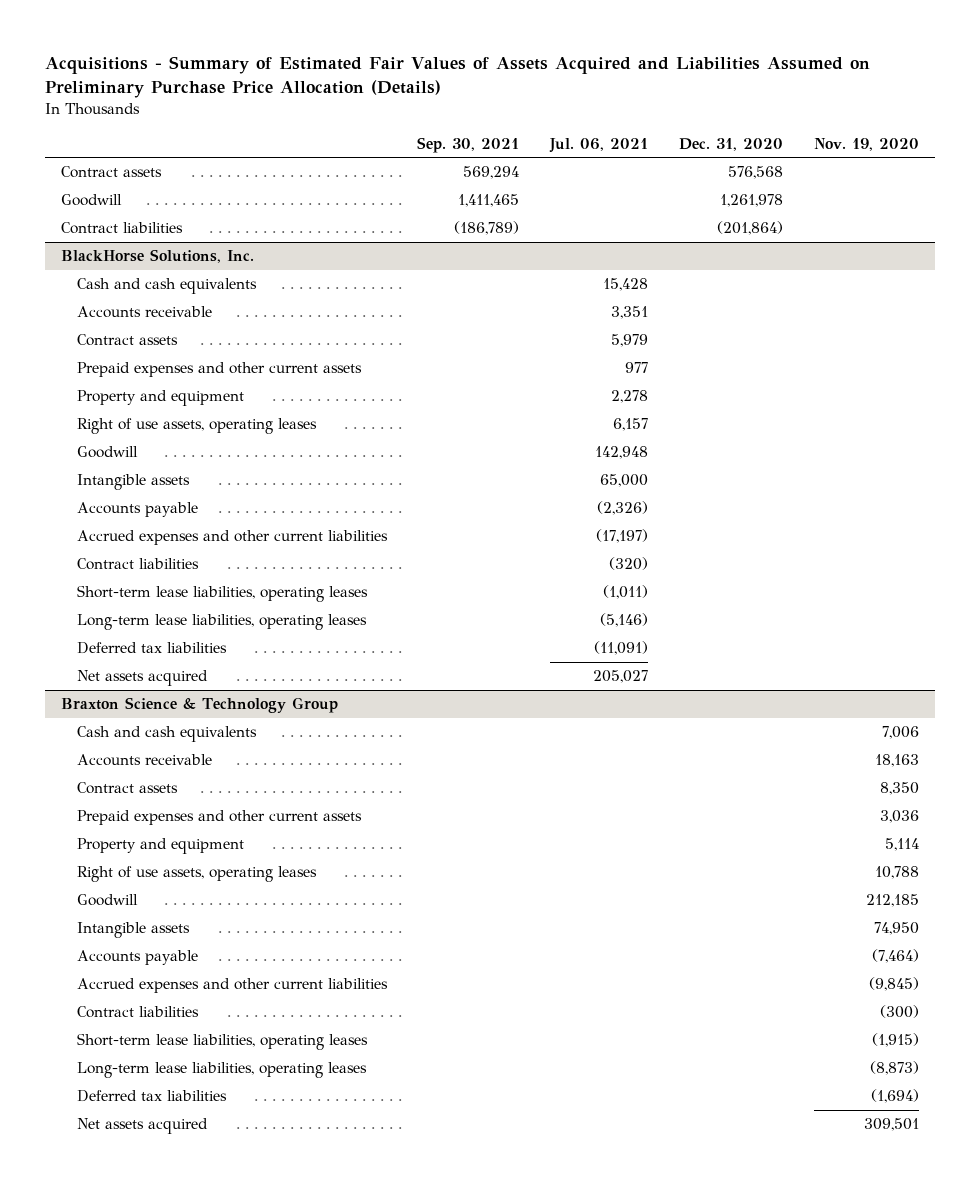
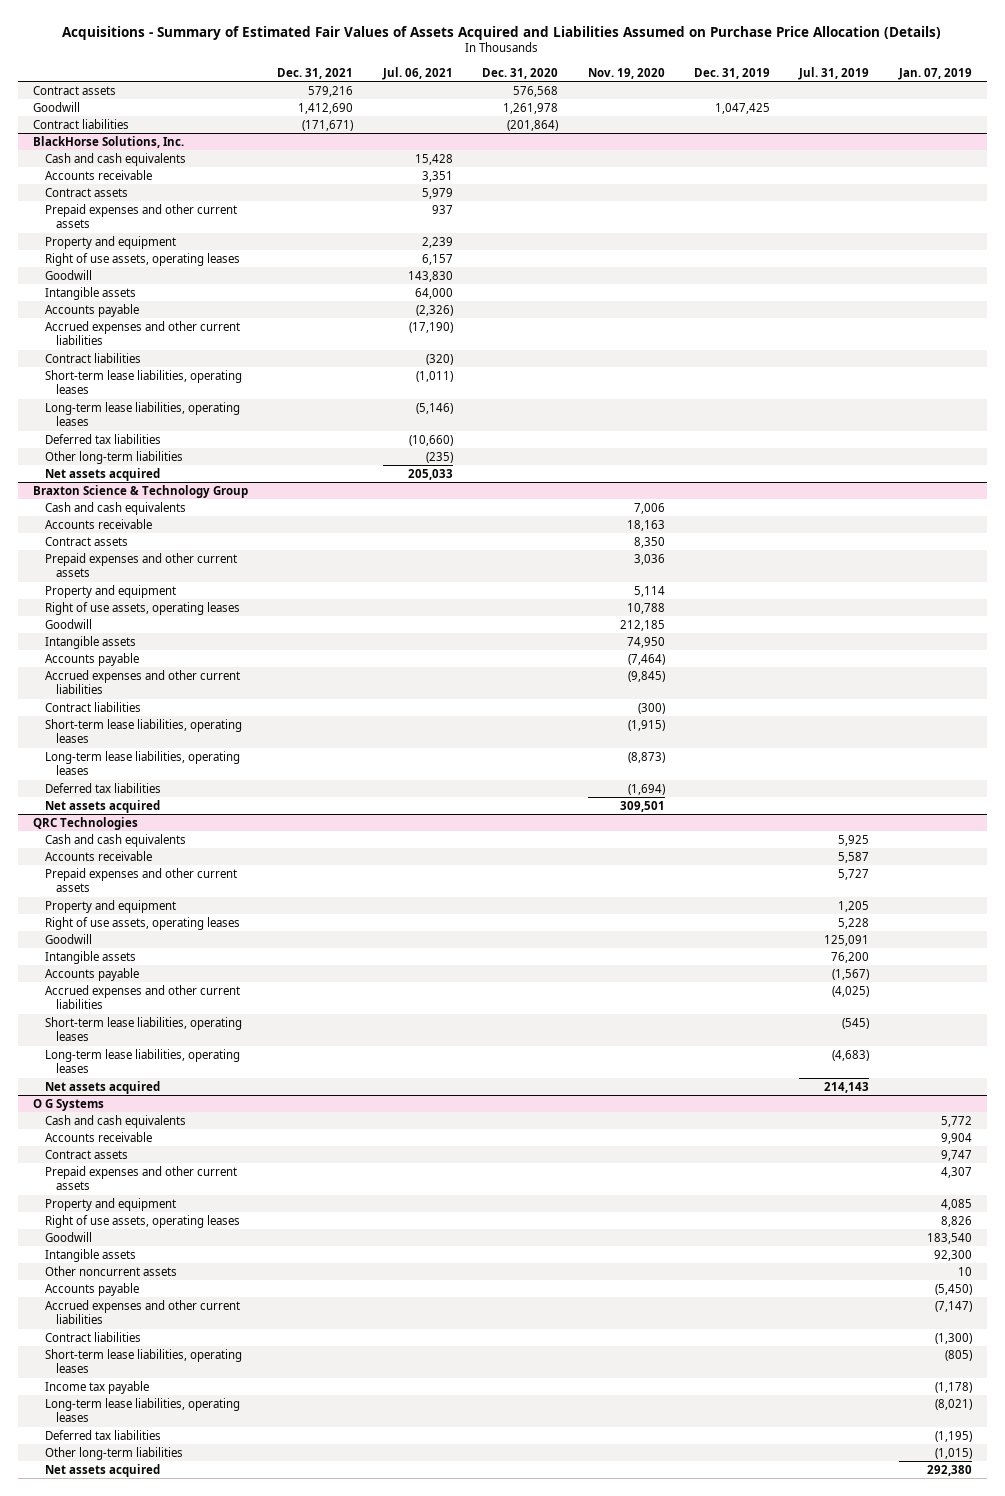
- Acquisitions - Summary of Estimated Fair Values of Assets Acquired and Liabilities Assumed on Preliminary Purchase Price Allocation (Details)
+ Acquisitions - Summary of Estimated Fair Values of Assets Acquired and Liabilities Assumed on Purchase Price Allocation (Details)
- | Sep. 30, 2021 | Jul. 06, 2021 | Dec. 31, 2020 | Nov. 19, 2020
+ | Dec. 31, 2021 | Jul. 06, 2021 | Dec. 31, 2020 | Nov. 19, 2020 | Dec. 31, 2019 | Jul. 31, 2019 | Jan. 07, 2019
@ BlackHorse Solutions, Inc.
- Prepaid expenses and other current assets | | 977 | |
- Property and equipment | | 2,278 | |
+ Prepaid expenses and other current assets | | 937 | | | | |
+ Property and equipment | | 2,239 | | | | |
- Goodwill | | 142,948 | |
- Intangible assets | | 65,000 | |
+ Goodwill | | 143,830 | | | | |
+ Intangible assets | | 64,000 | | | | |
- Accrued expenses and other current liabilities | | (17,197) | |
+ Accrued expenses and other current liabilities | | (17,190) | | | | |
- Deferred tax liabilities | | (11,091) | |
- Net assets acquired | | 205,027 | |
+ Deferred tax liabilities | | (10,660) | | | | |
+ Other long-term liabilities | | (235) | | | | |
+ Net assets acquired | | 205,033 | | | | |
+ QRC Technologies
+ Cash and cash equivalents | | | | | | 5,925 |
+ Accounts receivable | | | | | | 5,587 |
+ Prepaid expenses and other current assets | | | | | | 5,727 |
+ Property and equipment | | | | | | 1,205 |
+ Right of use assets, operating leases | | | | | | 5,228 |
+ Goodwill | | | | | | 125,091 |
+ Intangible assets | | | | | | 76,200 |
+ Accounts payable | | | | | | (1,567) |
+ Accrued expenses and other current liabilities | | | | | | (4,025) |
+ Short-term lease liabilities, operating leases | | | | | | (545) |
+ Long-term lease liabilities, operating leases | | | | | | (4,683) |
+ Net assets acquired | | | | | | 214,143 |
+ O G Systems
+ Cash and cash equivalents | | | | | | | 5,772
+ Accounts receivable | | | | | | | 9,904
+ Contract assets | | | | | | | 9,747
+ Prepaid expenses and other current assets | | | | | | | 4,307
+ Property and equipment | | | | | | | 4,085
+ Right of use assets, operating leases | | | | | | | 8,826
+ Goodwill | | | | | | | 183,540
+ Intangible assets | | | | | | | 92,300
+ Other noncurrent assets | | | | | | | 10
+ Accounts payable | | | | | | | (5,450)
+ Accrued expenses and other current liabilities | | | | | | | (7,147)
+ Contract liabilities | | | | | | | (1,300)
+ Short-term lease liabilities, operating leases | | | | | | | (805)
+ Income tax payable | | | | | | | (1,178)
+ Long-term lease liabilities, operating leases | | | | | | | (8,021)
+ Deferred tax liabilities | | | | | | | (1,195)
+ Other long-term liabilities | | | | | | | (1,015)
+ Net assets acquired | | | | | | | 292,380

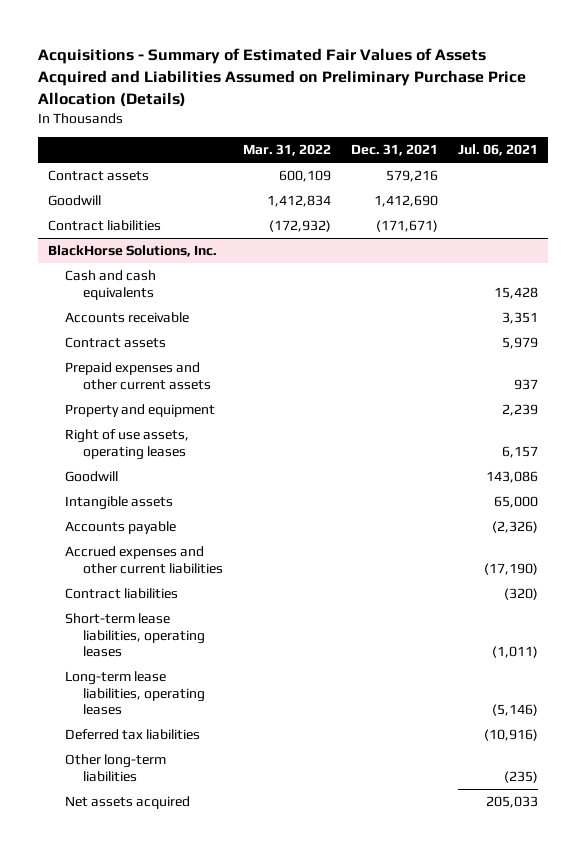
- Acquisitions - Summary of Estimated Fair Values of Assets Acquired and Liabilities Assumed on Purchase Price Allocation (Details)
+ Acquisitions - Summary of Estimated Fair Values of Assets Acquired and Liabilities Assumed on Preliminary Purchase Price Allocation (Details)
- | Dec. 31, 2021 | Jul. 06, 2021 | Dec. 31, 2020 | Nov. 19, 2020 | Dec. 31, 2019 | Jul. 31, 2019 | Jan. 07, 2019
+ | Mar. 31, 2022 | Dec. 31, 2021 | Jul. 06, 2021
@ BlackHorse Solutions, Inc.
- Goodwill | | 143,830 | | | | |
- Intangible assets | | 64,000 | | | | |
+ Goodwill | | | 143,086
+ Intangible assets | | | 65,000
- Deferred tax liabilities | | (10,660) | | | | |
+ Deferred tax liabilities | | | (10,916)
- Braxton Science & Technology Group
- Cash and cash equivalents | | | | 7,006 | | |
- Accounts receivable | | | | 18,163 | | |
- Contract assets | | | | 8,350 | | |
- Prepaid expenses and other current assets | | | | 3,036 | | |
- Property and equipment | | | | 5,114 | | |
- Right of use assets, operating leases | | | | 10,788 | | |
- Goodwill | | | | 212,185 | | |
- Intangible assets | | | | 74,950 | | |
- Accounts payable | | | | (7,464) | | |
- Accrued expenses and other current liabilities | | | | (9,845) | | |
- Contract liabilities | | | | (300) | | |
- Short-term lease liabilities, operating leases | | | | (1,915) | | |
- Long-term lease liabilities, operating leases | | | | (8,873) | | |
- Deferred tax liabilities | | | | (1,694) | | |
- Net assets acquired | | | | 309,501 | | |
- QRC Technologies
- Cash and cash equivalents | | | | | | 5,925 |
- Accounts receivable | | | | | | 5,587 |
- Prepaid expenses and other current assets | | | | | | 5,727 |
- Property and equipment | | | | | | 1,205 |
- Right of use assets, operating leases | | | | | | 5,228 |
- Goodwill | | | | | | 125,091 |
- Intangible assets | | | | | | 76,200 |
- Accounts payable | | | | | | (1,567) |
- Accrued expenses and other current liabilities | | | | | | (4,025) |
- Short-term lease liabilities, operating leases | | | | | | (545) |
- Long-term lease liabilities, operating leases | | | | | | (4,683) |
- Net assets acquired | | | | | | 214,143 |
- O G Systems
- Cash and cash equivalents | | | | | | | 5,772
- Accounts receivable | | | | | | | 9,904
- Contract assets | | | | | | | 9,747
- Prepaid expenses and other current assets | | | | | | | 4,307
- Property and equipment | | | | | | | 4,085
- Right of use assets, operating leases | | | | | | | 8,826
- Goodwill | | | | | | | 183,540
- Intangible assets | | | | | | | 92,300
- Other noncurrent assets | | | | | | | 10
- Accounts payable | | | | | | | (5,450)
- Accrued expenses and other current liabilities | | | | | | | (7,147)
- Contract liabilities | | | | | | | (1,300)
- Short-term lease liabilities, operating leases | | | | | | | (805)
- Income tax payable | | | | | | | (1,178)
- Long-term lease liabilities, operating leases | | | | | | | (8,021)
- Deferred tax liabilities | | | | | | | (1,195)
- Other long-term liabilities | | | | | | | (1,015)
- Net assets acquired | | | | | | | 292,380

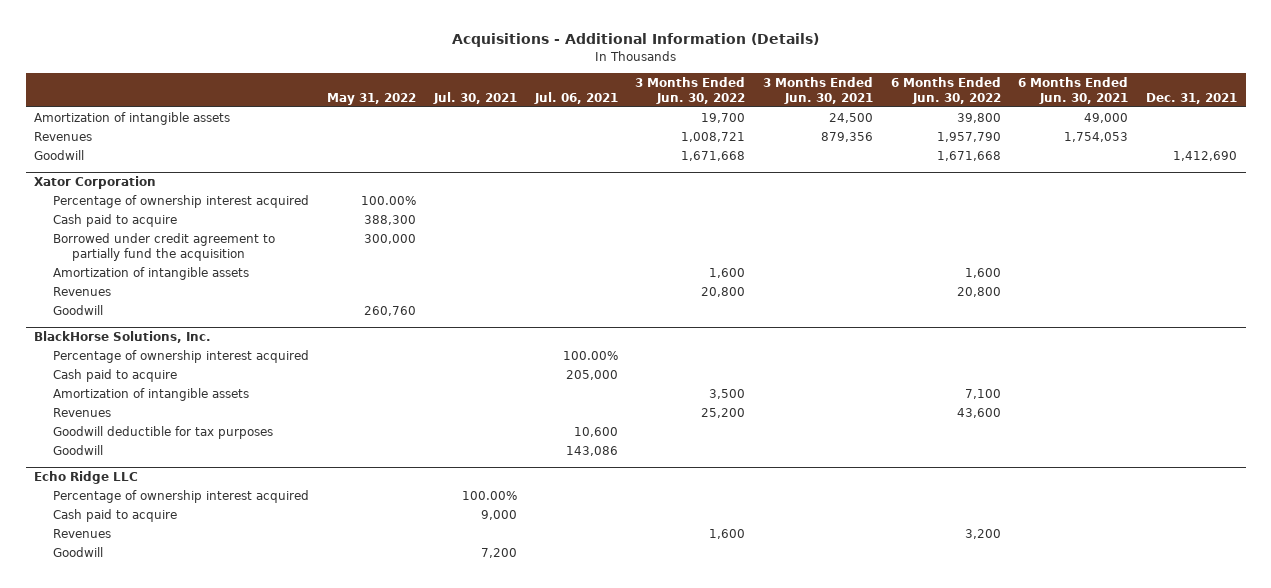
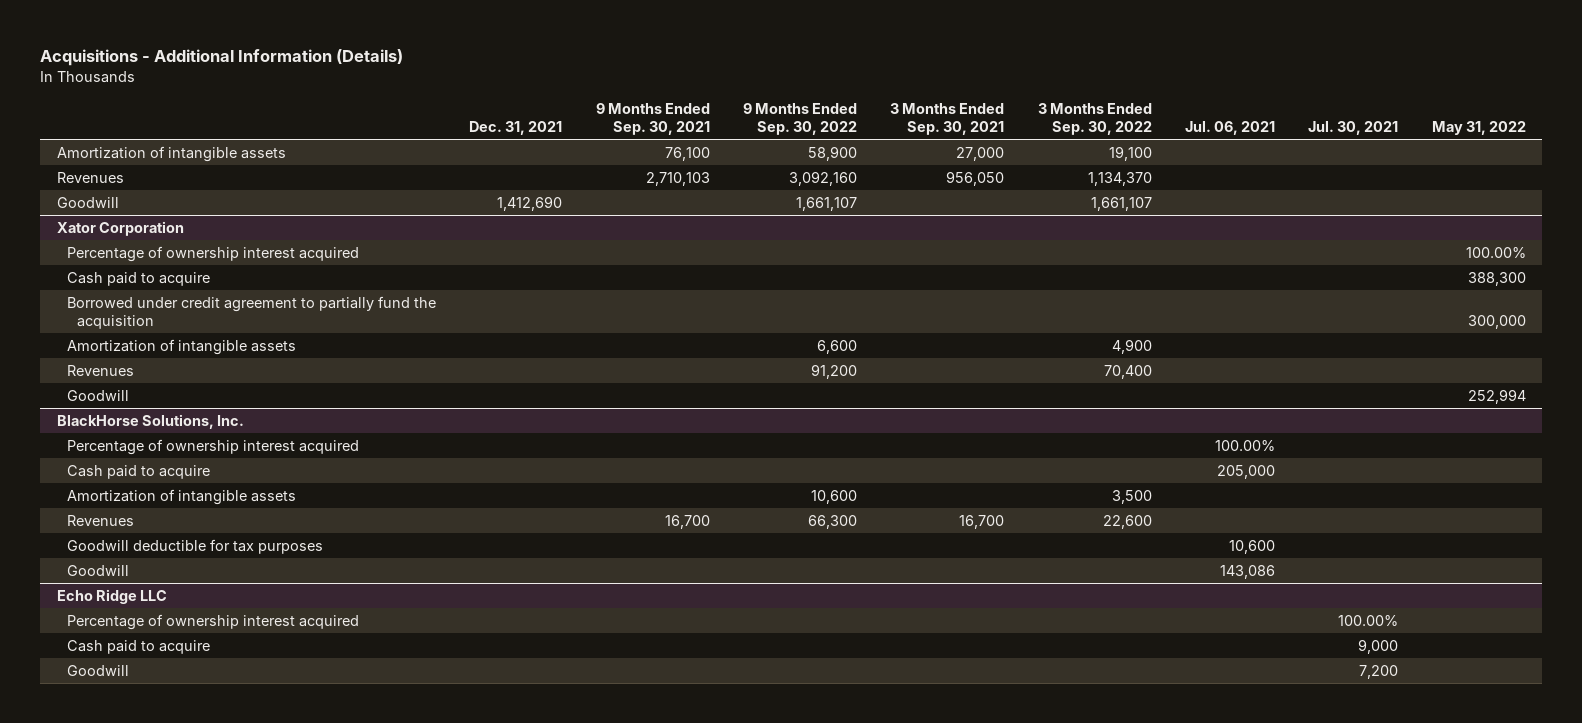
- | May 31, 2022 | Jul. 30, 2021 | Jul. 06, 2021 | 3 Months Ended Jun. 30, 2022 | 3 Months Ended Jun. 30, 2021 | 6 Months Ended Jun. 30, 2022 | 6 Months Ended Jun. 30, 2021 | Dec. 31, 2021
+ | Dec. 31, 2021 | 9 Months Ended Sep. 30, 2021 | 9 Months Ended Sep. 30, 2022 | 3 Months Ended Sep. 30, 2021 | 3 Months Ended Sep. 30, 2022 | Jul. 06, 2021 | Jul. 30, 2021 | May 31, 2022
@ Xator Corporation
- Goodwill | 260,760 | | | | | | |
+ Goodwill | | | | | | | | 252,994
@ Echo Ridge LLC
- Revenues | | | | 1,600 | | 3,200 | |

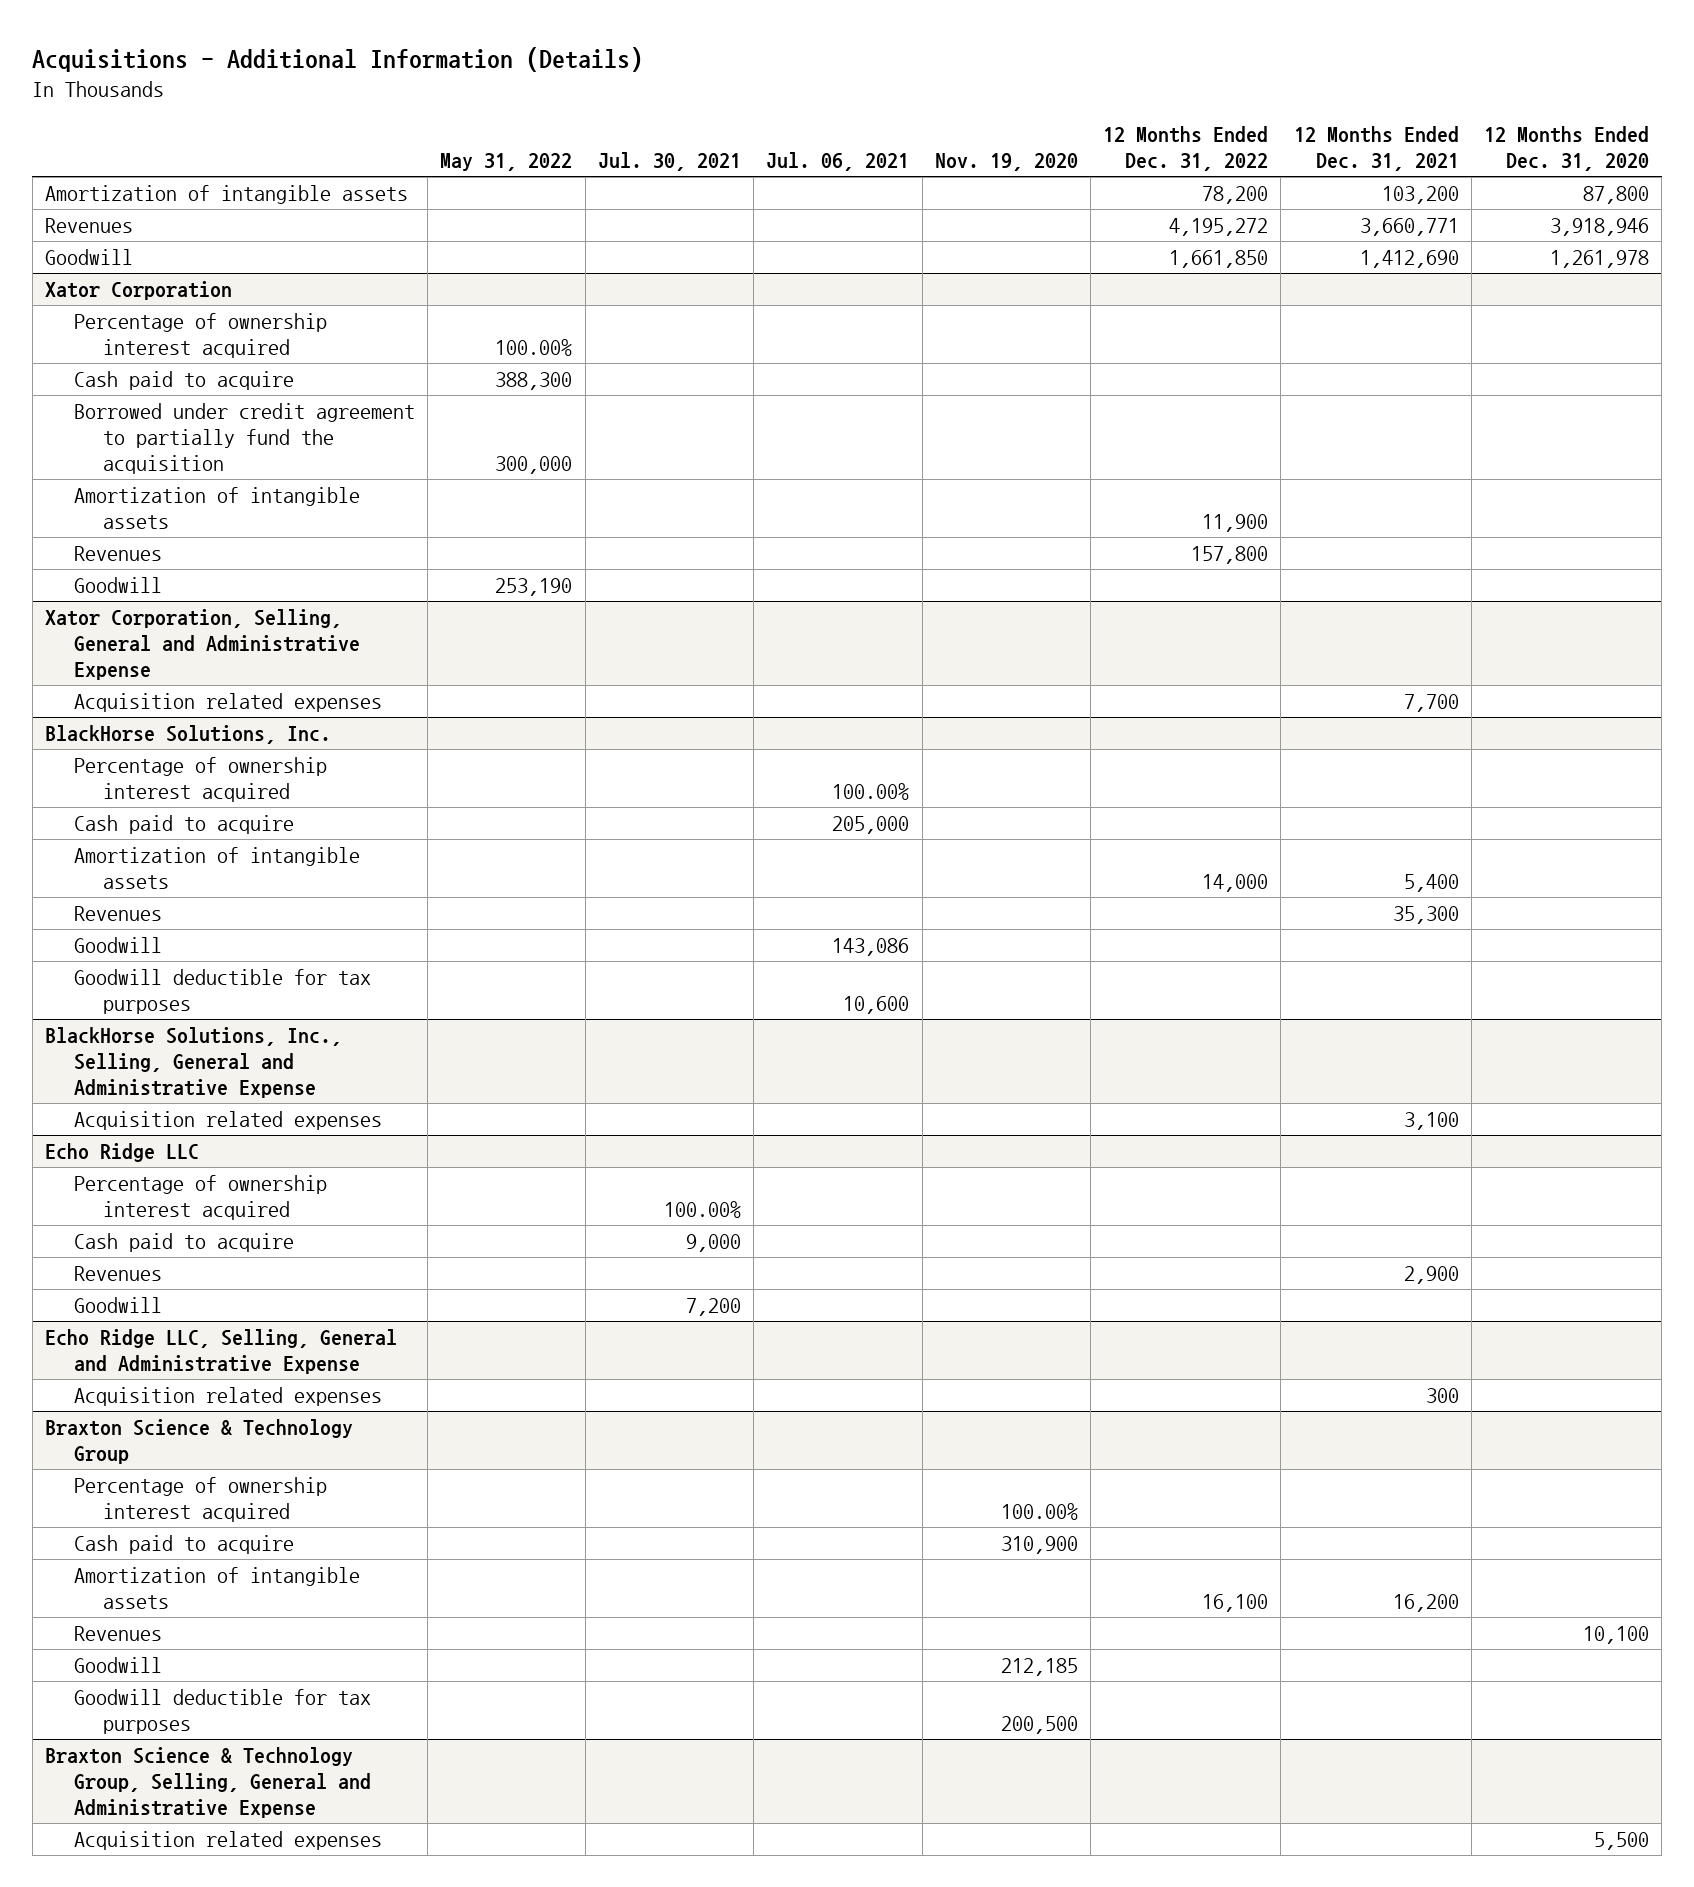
- | Dec. 31, 2021 | 9 Months Ended Sep. 30, 2021 | 9 Months Ended Sep. 30, 2022 | 3 Months Ended Sep. 30, 2021 | 3 Months Ended Sep. 30, 2022 | Jul. 06, 2021 | Jul. 30, 2021 | May 31, 2022
+ | May 31, 2022 | Jul. 30, 2021 | Jul. 06, 2021 | Nov. 19, 2020 | 12 Months Ended Dec. 31, 2022 | 12 Months Ended Dec. 31, 2021 | 12 Months Ended Dec. 31, 2020
@ Xator Corporation
- Goodwill | | | | | | | | 252,994
+ Goodwill | 253,190 | | | | | |
+ Xator Corporation, Selling, General and Administrative Expense
+ Acquisition related expenses | | | | | | 7,700 |
@ BlackHorse Solutions, Inc.
moved down: Goodwill deductible for tax purposes | | | 10,600 | | | |
+ BlackHorse Solutions, Inc., Selling, General and Administrative Expense
+ Acquisition related expenses | | | | | | 3,100 |
@ Echo Ridge LLC
+ Revenues | | | | | | 2,900 |
+ Echo Ridge LLC, Selling, General and Administrative Expense
+ Acquisition related expenses | | | | | | 300 |
+ Braxton Science & Technology Group
+ Percentage of ownership interest acquired | | | | 100.00% | | |
+ Cash paid to acquire | | | | 310,900 | | |
+ Amortization of intangible assets | | | | | 16,100 | 16,200 |
+ Revenues | | | | | | | 10,100
+ Goodwill | | | | 212,185 | | |
+ Goodwill deductible for tax purposes | | | | 200,500 | | |
+ Braxton Science & Technology Group, Selling, General and Administrative Expense
+ Acquisition related expenses | | | | | | | 5,500

